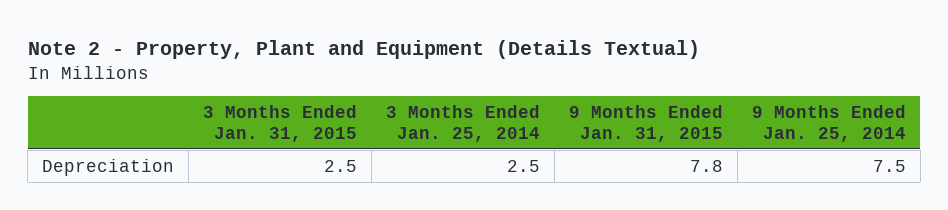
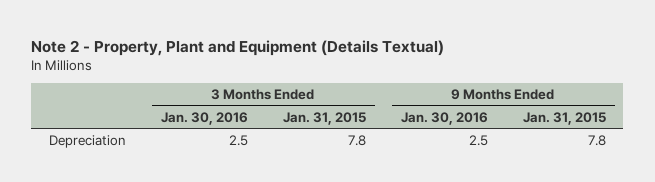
- | 3 Months Ended Jan. 31, 2015 | 3 Months Ended Jan. 25, 2014 | 9 Months Ended Jan. 31, 2015 | 9 Months Ended Jan. 25, 2014
+ | 3 Months Ended Jan. 30, 2016 | 3 Months Ended Jan. 31, 2015 | 9 Months Ended Jan. 30, 2016 | 9 Months Ended Jan. 31, 2015
- Depreciation | 2.5 | 2.5 | 7.8 | 7.5
+ Depreciation | 2.5 | 7.8 | 2.5 | 7.8

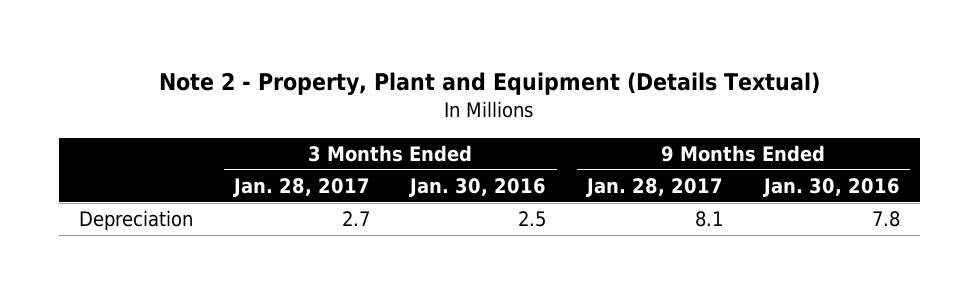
- | 3 Months Ended Jan. 30, 2016 | 3 Months Ended Jan. 31, 2015 | 9 Months Ended Jan. 30, 2016 | 9 Months Ended Jan. 31, 2015
+ | 3 Months Ended Jan. 28, 2017 | 3 Months Ended Jan. 30, 2016 | 9 Months Ended Jan. 28, 2017 | 9 Months Ended Jan. 30, 2016
- Depreciation | 2.5 | 7.8 | 2.5 | 7.8
+ Depreciation | 2.7 | 2.5 | 8.1 | 7.8

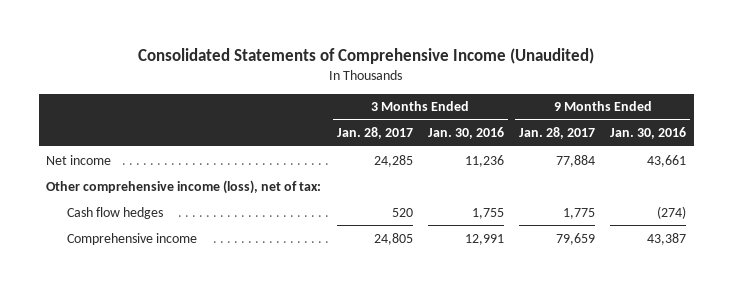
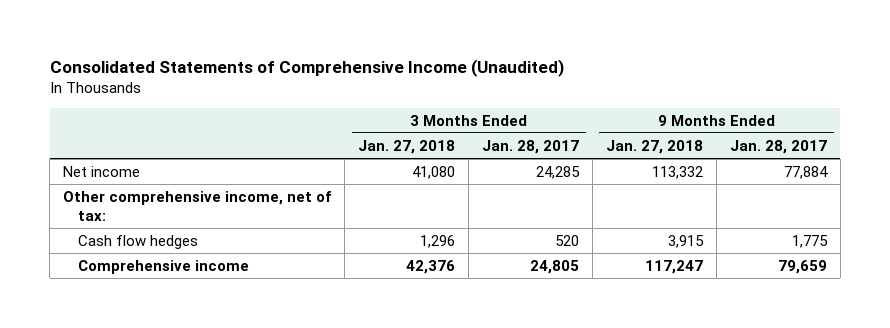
- | 3 Months Ended Jan. 28, 2017 | 3 Months Ended Jan. 30, 2016 | 9 Months Ended Jan. 28, 2017 | 9 Months Ended Jan. 30, 2016
+ | 3 Months Ended Jan. 27, 2018 | 3 Months Ended Jan. 28, 2017 | 9 Months Ended Jan. 27, 2018 | 9 Months Ended Jan. 28, 2017
- Other comprehensive income (loss), net of tax:
+ Other comprehensive income, net of tax:

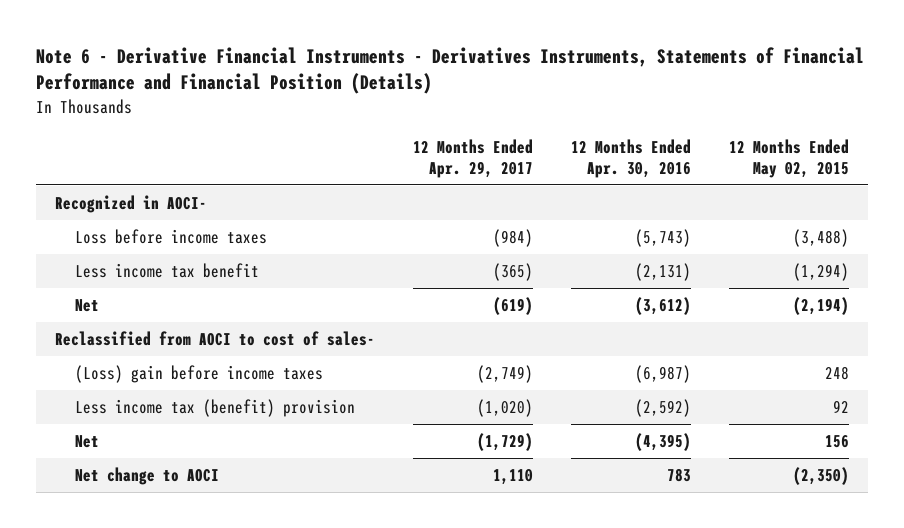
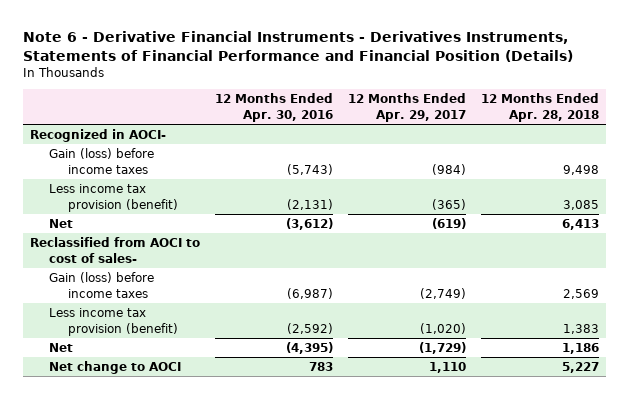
- | 12 Months Ended Apr. 29, 2017 | 12 Months Ended Apr. 30, 2016 | 12 Months Ended May 02, 2015
+ | 12 Months Ended Apr. 30, 2016 | 12 Months Ended Apr. 29, 2017 | 12 Months Ended Apr. 28, 2018
- Loss before income taxes | (984) | (5,743) | (3,488)
- Less income tax benefit | (365) | (2,131) | (1,294)
+ Gain (loss) before income taxes | (5,743) | (984) | 9,498
+ Less income tax provision (benefit) | (2,131) | (365) | 3,085
- (Loss) gain before income taxes | (2,749) | (6,987) | 248
- Less income tax (benefit) provision | (1,020) | (2,592) | 92
+ Gain (loss) before income taxes | (6,987) | (2,749) | 2,569
+ Less income tax provision (benefit) | (2,592) | (1,020) | 1,383

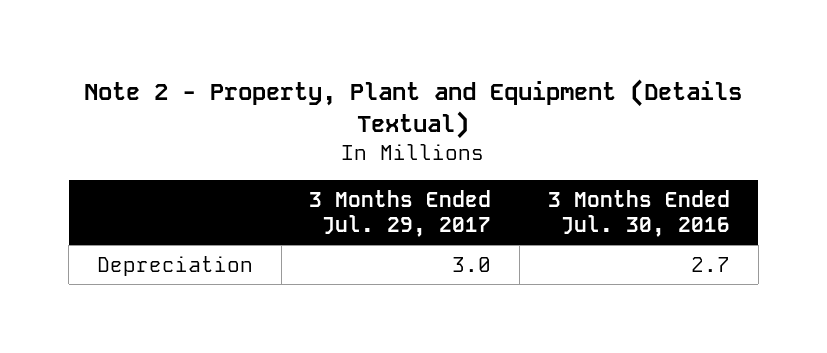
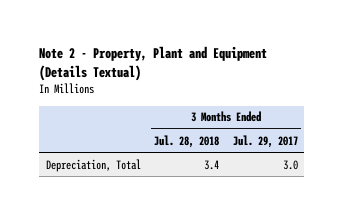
- | 3 Months Ended Jul. 29, 2017 | 3 Months Ended Jul. 30, 2016
+ | 3 Months Ended Jul. 28, 2018 | 3 Months Ended Jul. 29, 2017
- Depreciation | 3.0 | 2.7
+ Depreciation, Total | 3.4 | 3.0

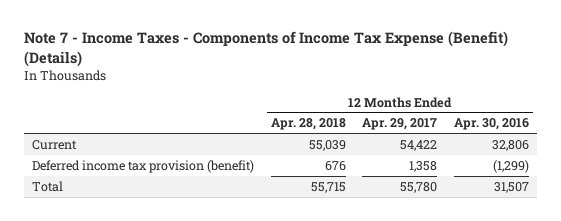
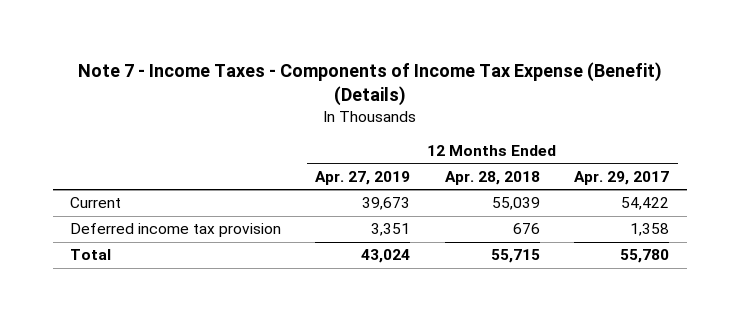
- | 12 Months Ended Apr. 28, 2018 | 12 Months Ended Apr. 29, 2017 | 12 Months Ended Apr. 30, 2016
+ | 12 Months Ended Apr. 27, 2019 | 12 Months Ended Apr. 28, 2018 | 12 Months Ended Apr. 29, 2017
- Deferred income tax provision (benefit) | 676 | 1,358 | (1,299)
+ Deferred income tax provision | 3,351 | 676 | 1,358

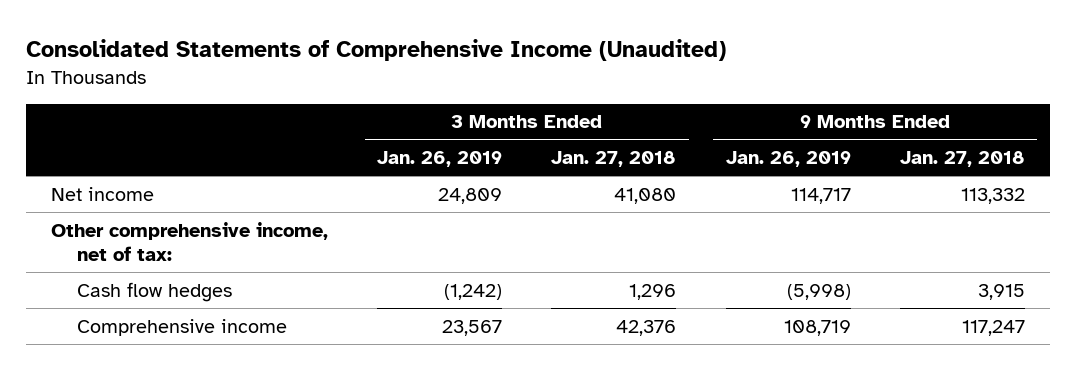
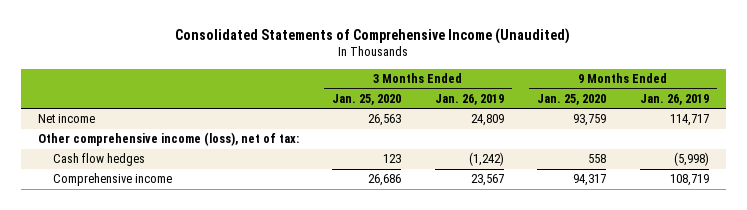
- | 3 Months Ended Jan. 26, 2019 | 3 Months Ended Jan. 27, 2018 | 9 Months Ended Jan. 26, 2019 | 9 Months Ended Jan. 27, 2018
+ | 3 Months Ended Jan. 25, 2020 | 3 Months Ended Jan. 26, 2019 | 9 Months Ended Jan. 25, 2020 | 9 Months Ended Jan. 26, 2019
- Other comprehensive income, net of tax:
+ Other comprehensive income (loss), net of tax:

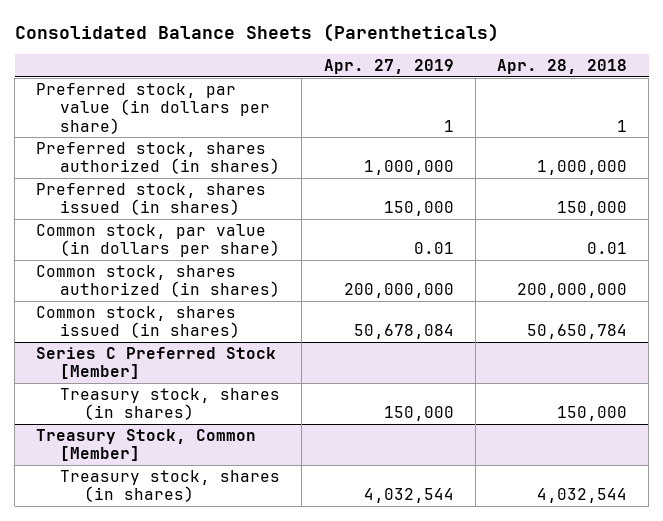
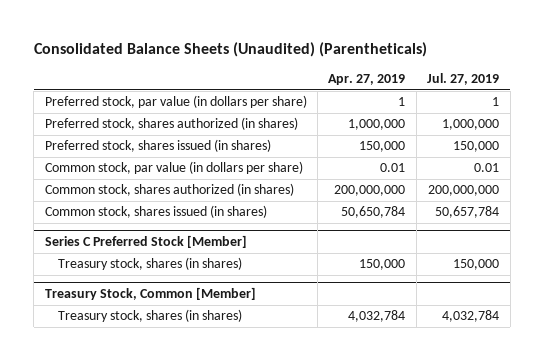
- Consolidated Balance Sheets (Parentheticals)
+ Consolidated Balance Sheets (Unaudited) (Parentheticals)
- | Apr. 27, 2019 | Apr. 28, 2018
+ | Apr. 27, 2019 | Jul. 27, 2019
- Common stock, shares issued (in shares) | 50,678,084 | 50,650,784
+ Common stock, shares issued (in shares) | 50,650,784 | 50,657,784
@ Treasury Stock, Common [Member]
- Treasury stock, shares (in shares) | 4,032,544 | 4,032,544
+ Treasury stock, shares (in shares) | 4,032,784 | 4,032,784

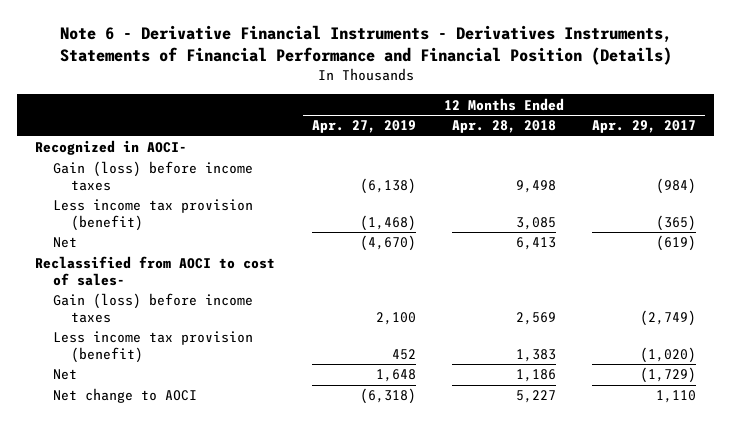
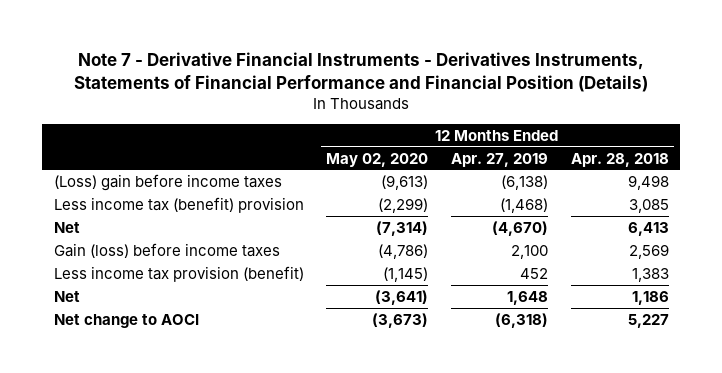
- Note 6 - Derivative Financial Instruments - Derivatives Instruments, Statements of Financial Performance and Financial Position (Details)
+ Note 7 - Derivative Financial Instruments - Derivatives Instruments, Statements of Financial Performance and Financial Position (Details)
- | 12 Months Ended Apr. 27, 2019 | 12 Months Ended Apr. 28, 2018 | 12 Months Ended Apr. 29, 2017
+ | 12 Months Ended May 02, 2020 | 12 Months Ended Apr. 27, 2019 | 12 Months Ended Apr. 28, 2018
- Recognized in AOCI-
- Gain (loss) before income taxes | (6,138) | 9,498 | (984)
- Less income tax provision (benefit) | (1,468) | 3,085 | (365)
+ (Loss) gain before income taxes | (9,613) | (6,138) | 9,498
+ Less income tax (benefit) provision | (2,299) | (1,468) | 3,085
- Reclassified from AOCI to cost of sales-

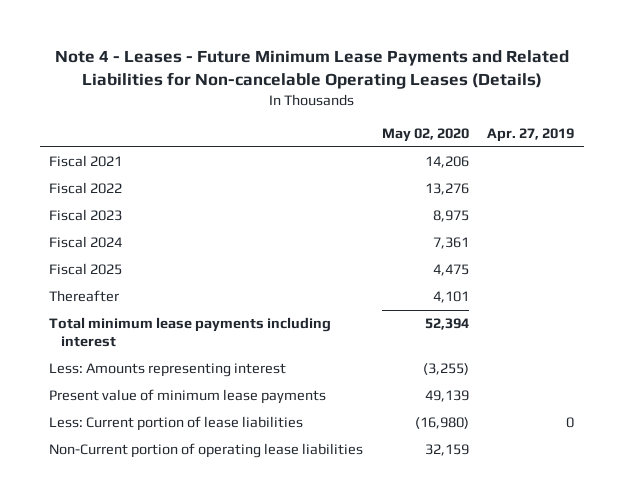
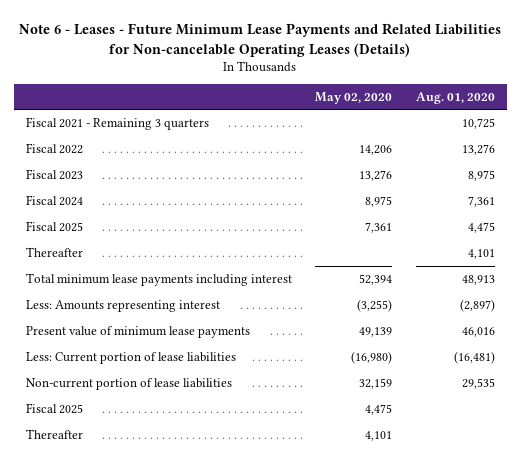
- Note 4 - Leases - Future Minimum Lease Payments and Related Liabilities for Non-cancelable Operating Leases (Details)
+ Note 6 - Leases - Future Minimum Lease Payments and Related Liabilities for Non-cancelable Operating Leases (Details)
- | May 02, 2020 | Apr. 27, 2019
+ | May 02, 2020 | Aug. 01, 2020
- Fiscal 2021 | 14,206 |
- Fiscal 2022 | 13,276 |
- Fiscal 2023 | 8,975 |
- Fiscal 2024 | 7,361 |
+ Fiscal 2021 - Remaining 3 quarters | | 10,725
+ Fiscal 2022 | 14,206 | 13,276
+ Fiscal 2023 | 13,276 | 8,975
+ Fiscal 2024 | 8,975 | 7,361
+ Fiscal 2025 | 7,361 | 4,475
+ Thereafter | | 4,101
- Non-Current portion of operating lease liabilities | 32,159 |
+ Non-current portion of lease liabilities | 32,159 | 29,535
moved down: Fiscal 2025 | 4,475 |
moved down: Thereafter | 4,101 |

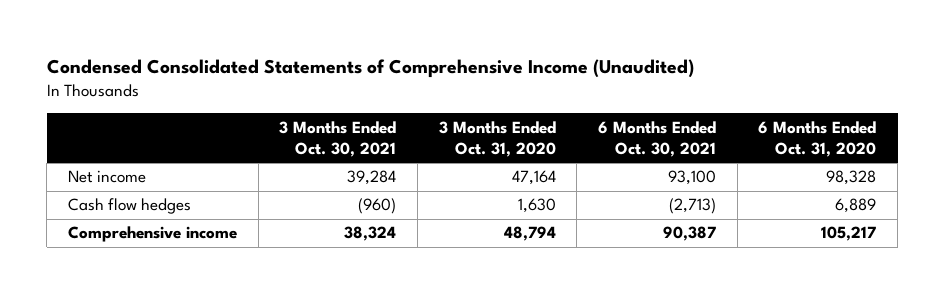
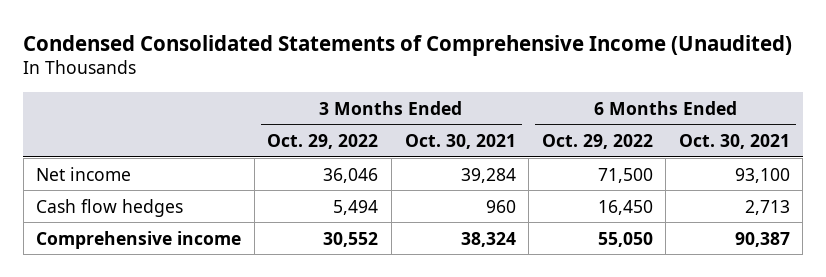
- | 3 Months Ended Oct. 30, 2021 | 3 Months Ended Oct. 31, 2020 | 6 Months Ended Oct. 30, 2021 | 6 Months Ended Oct. 31, 2020
+ | 3 Months Ended Oct. 29, 2022 | 3 Months Ended Oct. 30, 2021 | 6 Months Ended Oct. 29, 2022 | 6 Months Ended Oct. 30, 2021
- Cash flow hedges | (960) | 1,630 | (2,713) | 6,889
+ Cash flow hedges | 5,494 | 960 | 16,450 | 2,713

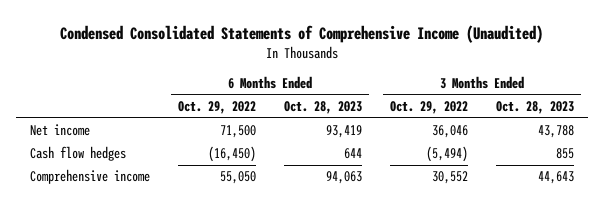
- | 3 Months Ended Oct. 29, 2022 | 3 Months Ended Oct. 30, 2021 | 6 Months Ended Oct. 29, 2022 | 6 Months Ended Oct. 30, 2021
+ | 6 Months Ended Oct. 29, 2022 | 6 Months Ended Oct. 28, 2023 | 3 Months Ended Oct. 29, 2022 | 3 Months Ended Oct. 28, 2023
- Cash flow hedges | 5,494 | 960 | 16,450 | 2,713
+ Cash flow hedges | (16,450) | 644 | (5,494) | 855

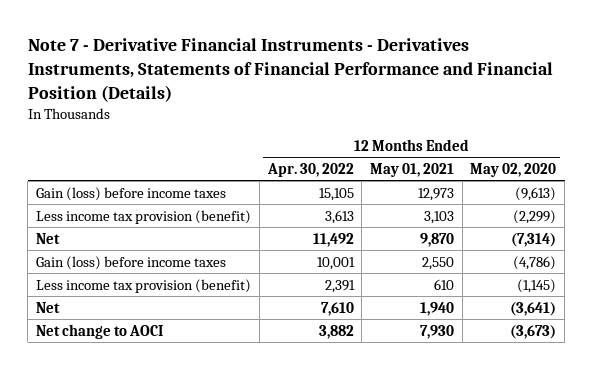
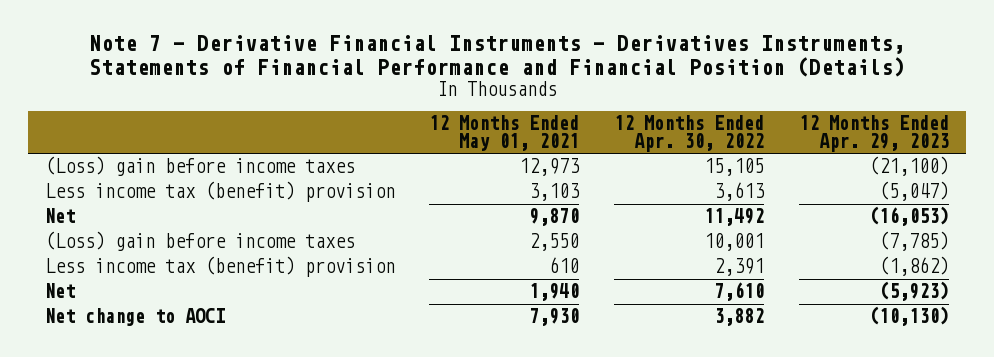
- | 12 Months Ended Apr. 30, 2022 | 12 Months Ended May 01, 2021 | 12 Months Ended May 02, 2020
+ | 12 Months Ended May 01, 2021 | 12 Months Ended Apr. 30, 2022 | 12 Months Ended Apr. 29, 2023
- Gain (loss) before income taxes | 15,105 | 12,973 | (9,613)
- Less income tax provision (benefit) | 3,613 | 3,103 | (2,299)
+ (Loss) gain before income taxes | 12,973 | 15,105 | (21,100)
+ Less income tax (benefit) provision | 3,103 | 3,613 | (5,047)
- Gain (loss) before income taxes | 10,001 | 2,550 | (4,786)
- Less income tax provision (benefit) | 2,391 | 610 | (1,145)
+ (Loss) gain before income taxes | 2,550 | 10,001 | (7,785)
+ Less income tax (benefit) provision | 610 | 2,391 | (1,862)

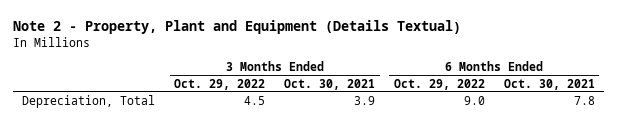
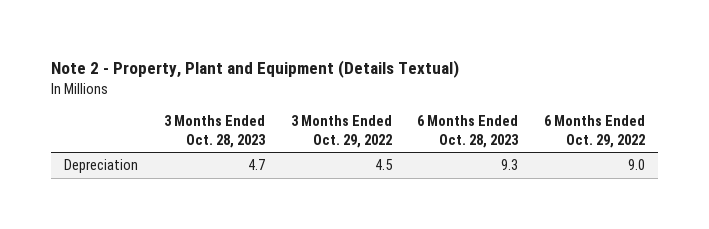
- | 3 Months Ended Oct. 29, 2022 | 3 Months Ended Oct. 30, 2021 | 6 Months Ended Oct. 29, 2022 | 6 Months Ended Oct. 30, 2021
+ | 3 Months Ended Oct. 28, 2023 | 3 Months Ended Oct. 29, 2022 | 6 Months Ended Oct. 28, 2023 | 6 Months Ended Oct. 29, 2022
- Depreciation, Total | 4.5 | 3.9 | 9.0 | 7.8
+ Depreciation | 4.7 | 4.5 | 9.3 | 9.0

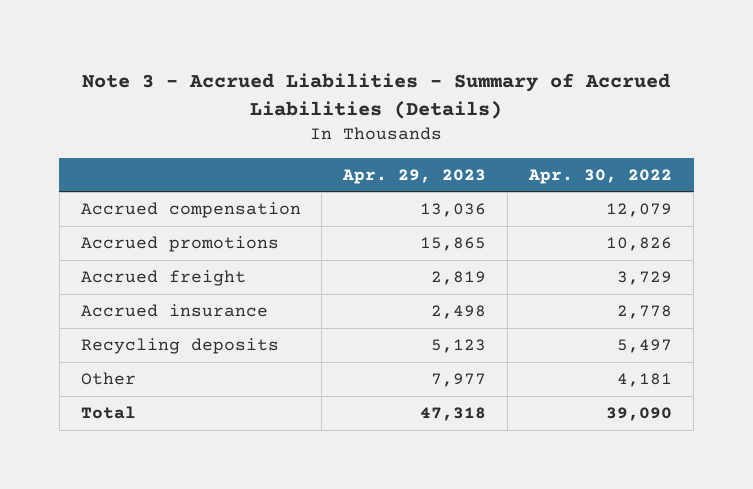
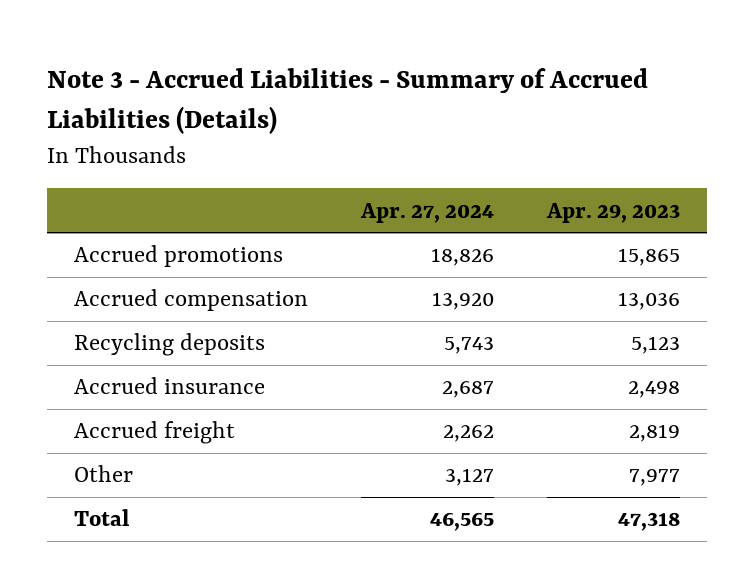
- | Apr. 29, 2023 | Apr. 30, 2022
+ | Apr. 27, 2024 | Apr. 29, 2023
moved down: Accrued compensation | 13,920 | 13,036
moved down: Accrued insurance | 2,687 | 2,498
moved down: Accrued freight | 2,262 | 2,819

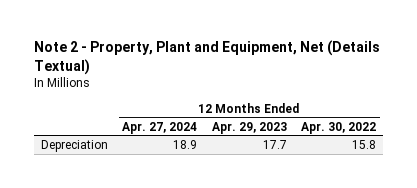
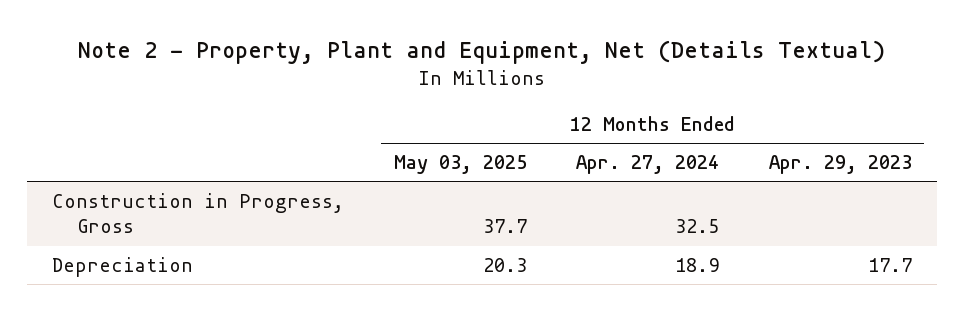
- | 12 Months Ended Apr. 27, 2024 | 12 Months Ended Apr. 29, 2023 | 12 Months Ended Apr. 30, 2022
+ | 12 Months Ended May 03, 2025 | 12 Months Ended Apr. 27, 2024 | 12 Months Ended Apr. 29, 2023
+ Construction in Progress, Gross | 37.7 | 32.5 |

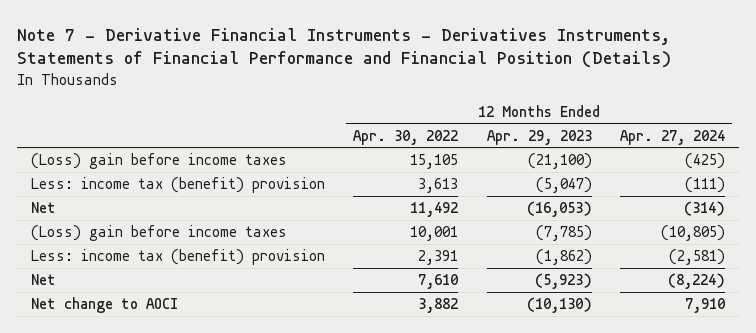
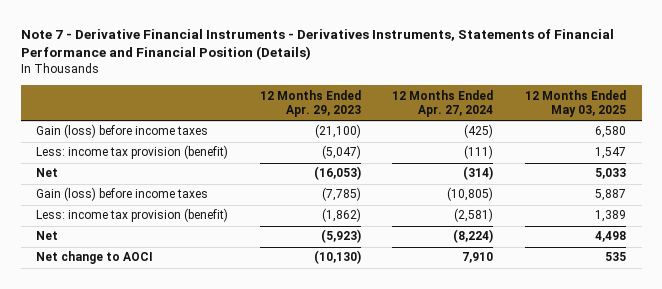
- | 12 Months Ended Apr. 30, 2022 | 12 Months Ended Apr. 29, 2023 | 12 Months Ended Apr. 27, 2024
+ | 12 Months Ended Apr. 29, 2023 | 12 Months Ended Apr. 27, 2024 | 12 Months Ended May 03, 2025
- (Loss) gain before income taxes | 15,105 | (21,100) | (425)
- Less: income tax (benefit) provision | 3,613 | (5,047) | (111)
+ Gain (loss) before income taxes | (21,100) | (425) | 6,580
+ Less: income tax provision (benefit) | (5,047) | (111) | 1,547
- (Loss) gain before income taxes | 10,001 | (7,785) | (10,805)
- Less: income tax (benefit) provision | 2,391 | (1,862) | (2,581)
+ Gain (loss) before income taxes | (7,785) | (10,805) | 5,887
+ Less: income tax provision (benefit) | (1,862) | (2,581) | 1,389

